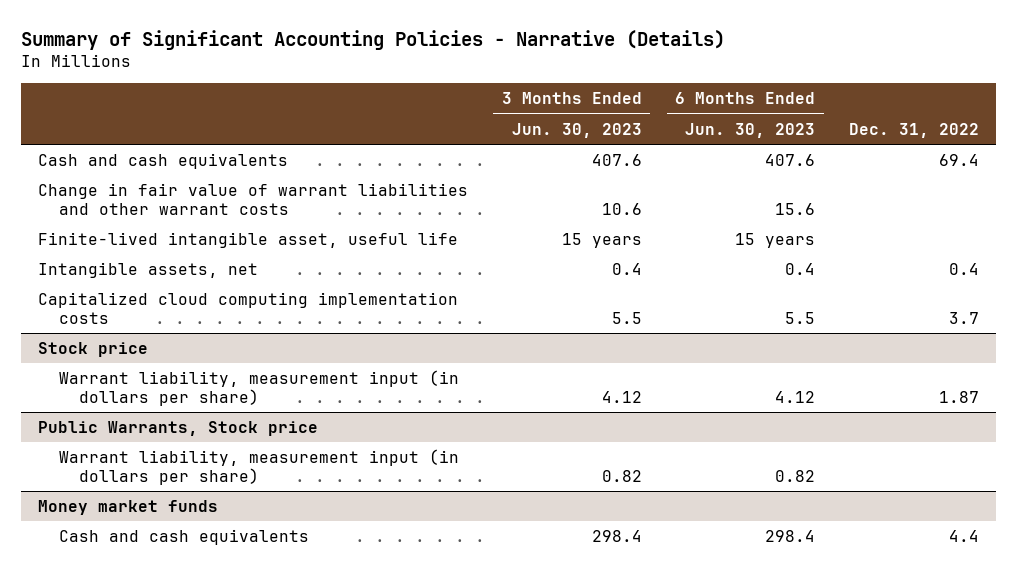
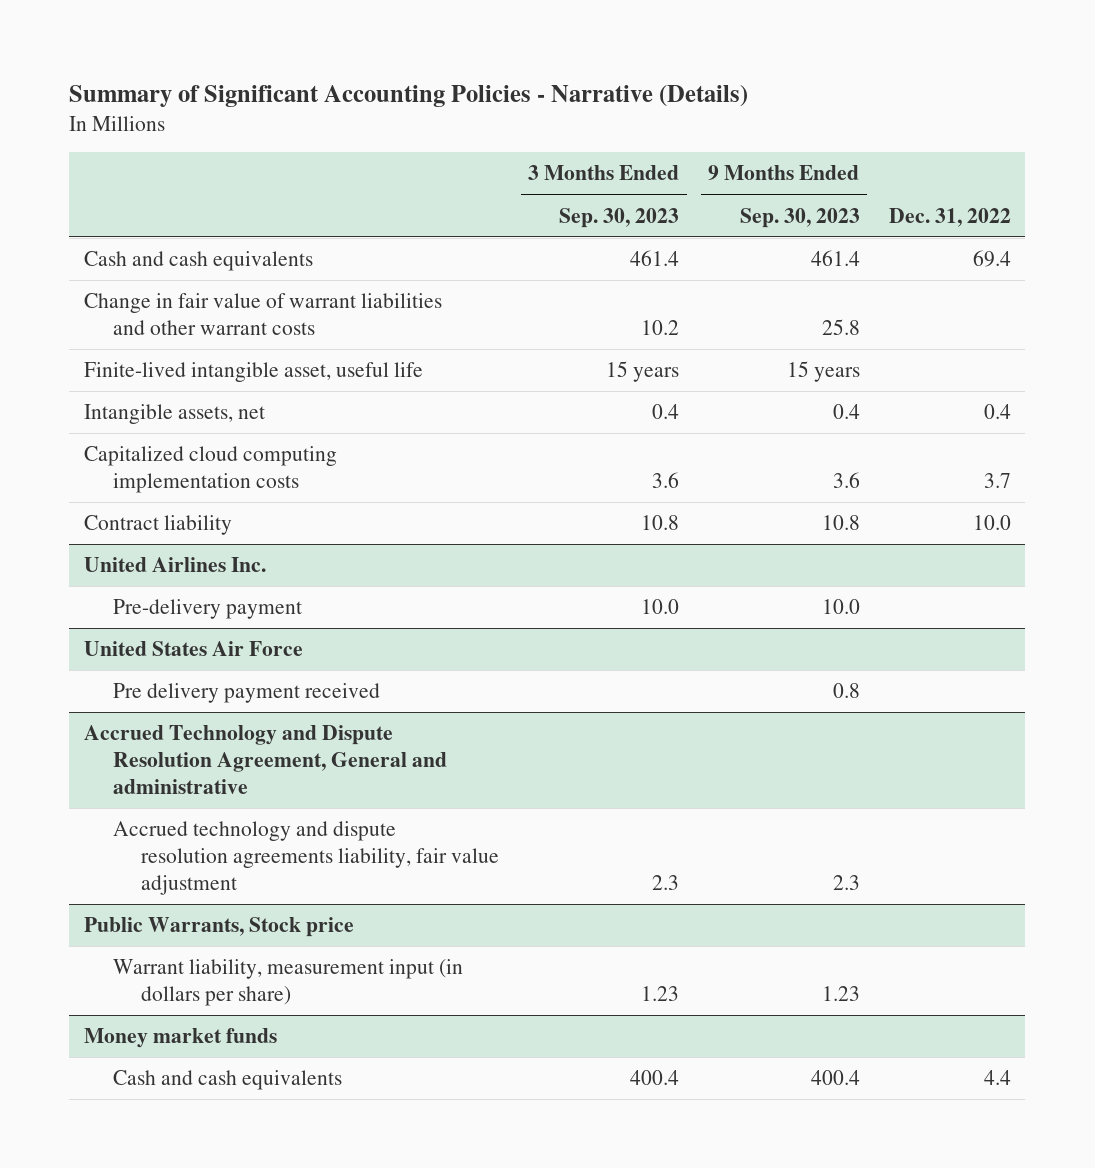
- | 3 Months Ended Jun. 30, 2023 | 6 Months Ended Jun. 30, 2023 | Dec. 31, 2022
+ | 3 Months Ended Sep. 30, 2023 | 9 Months Ended Sep. 30, 2023 | Dec. 31, 2022
- Stock price
- Warrant liability, measurement input (in dollars per share) | 4.12 | 4.12 | 1.87
+ Contract liability | 10.8 | 10.8 | 10.0
+ United Airlines Inc.
+ Pre-delivery payment | 10.0 | 10.0 |
+ United States Air Force
+ Pre delivery payment received | | 0.8 |
+ Accrued Technology and Dispute Resolution Agreement, General and administrative
+ Accrued technology and dispute resolution agreements liability, fair value adjustment | 2.3 | 2.3 |

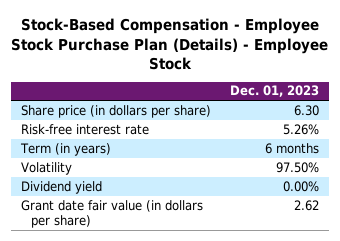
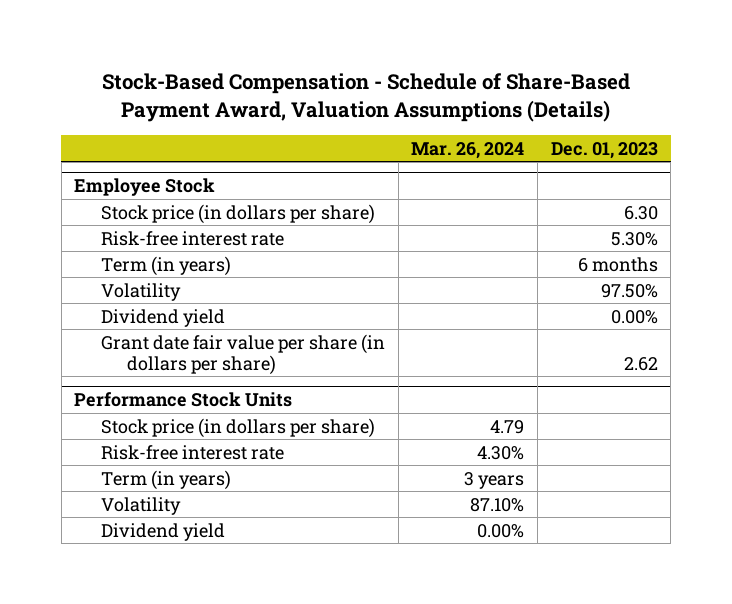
- Stock-Based Compensation - Employee Stock Purchase Plan (Details) - Employee Stock
+ Stock-Based Compensation - Schedule of Share-Based Payment Award, Valuation Assumptions (Details)
- | Dec. 01, 2023
+ | Mar. 26, 2024 | Dec. 01, 2023
- Share price (in dollars per share) | 6.30
- Risk-free interest rate | 5.26%
+ Employee Stock
+ Stock price (in dollars per share) | | 6.30
+ Risk-free interest rate | | 5.30%
- Grant date fair value (in dollars per share) | 2.62
+ Grant date fair value per share (in dollars per share) | | 2.62
+ Performance Stock Units
+ Stock price (in dollars per share) | 4.79 |
+ Risk-free interest rate | 4.30% |
+ Term (in years) | 3 years |
+ Volatility | 87.10% |
+ Dividend yield | 0.00% |

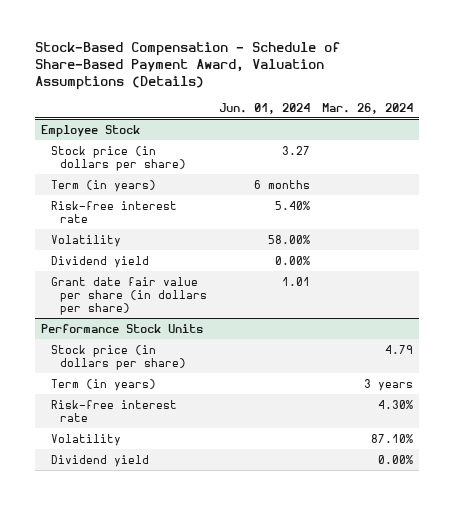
- | Mar. 26, 2024 | Dec. 01, 2023
+ | Jun. 01, 2024 | Mar. 26, 2024
@ Employee Stock
moved down: Risk-free interest rate | 5.40% |
@ Performance Stock Units
moved down: Risk-free interest rate | | 4.30%

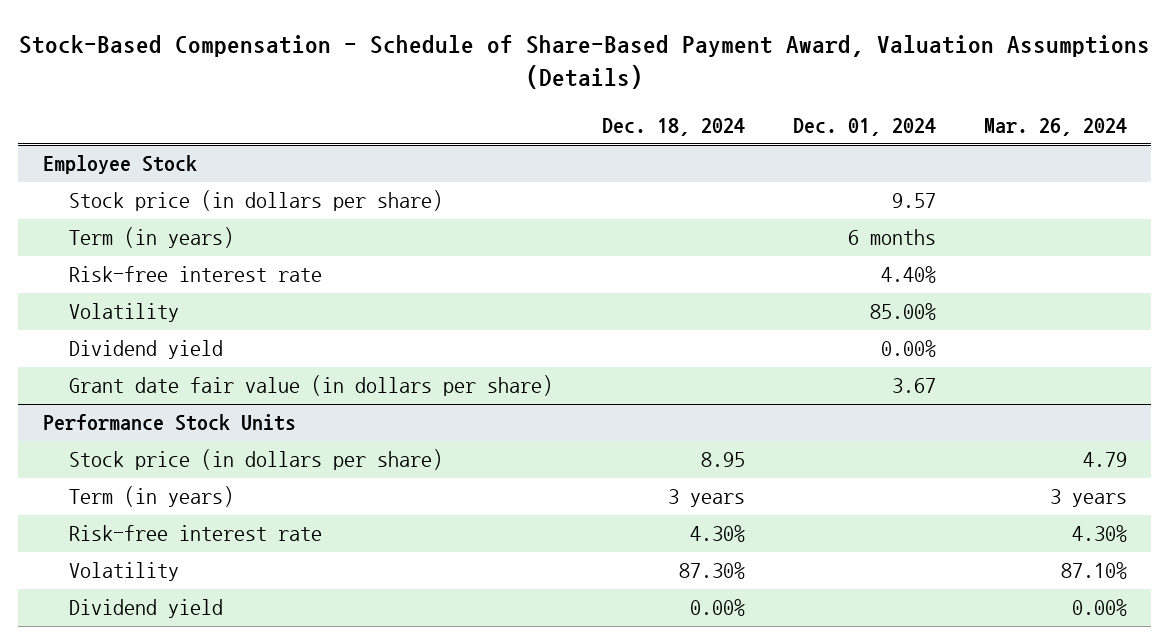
- | Jun. 01, 2024 | Mar. 26, 2024
+ | Dec. 18, 2024 | Dec. 01, 2024 | Mar. 26, 2024
@ Employee Stock
- Grant date fair value per share (in dollars per share) | 1.01 |
+ Grant date fair value (in dollars per share) | | 3.67 |

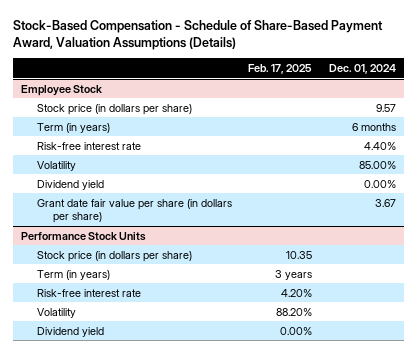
- | Dec. 18, 2024 | Dec. 01, 2024 | Mar. 26, 2024
+ | Feb. 17, 2025 | Dec. 01, 2024
@ Employee Stock
- Grant date fair value (in dollars per share) | | 3.67 |
+ Grant date fair value per share (in dollars per share) | | 3.67

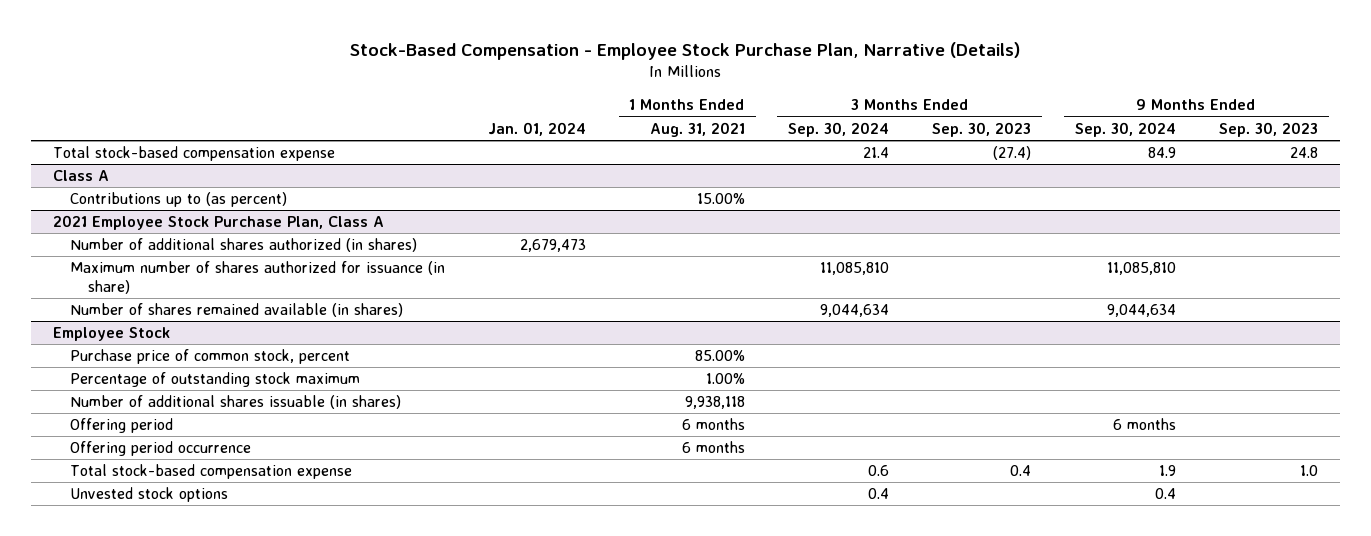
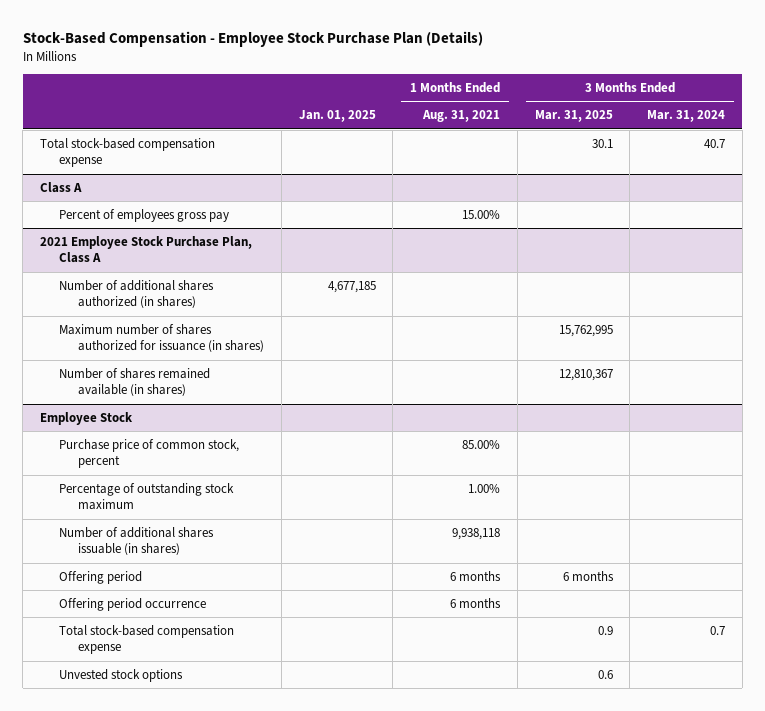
- Stock-Based Compensation - Employee Stock Purchase Plan, Narrative (Details)
+ Stock-Based Compensation - Employee Stock Purchase Plan (Details)
- | Jan. 01, 2024 | 1 Months Ended Aug. 31, 2021 | 3 Months Ended Sep. 30, 2024 | 3 Months Ended Sep. 30, 2023 | 9 Months Ended Sep. 30, 2024 | 9 Months Ended Sep. 30, 2023
+ | Jan. 01, 2025 | 1 Months Ended Aug. 31, 2021 | 3 Months Ended Mar. 31, 2025 | 3 Months Ended Mar. 31, 2024
@ Class A
- Contributions up to (as percent) | | 15.00% | | | |
+ Percent of employees gross pay | | 15.00% | |
@ 2021 Employee Stock Purchase Plan, Class A
- Maximum number of shares authorized for issuance (in share) | | | 11,085,810 | | 11,085,810 |
+ Maximum number of shares authorized for issuance (in shares) | | | 15,762,995 |

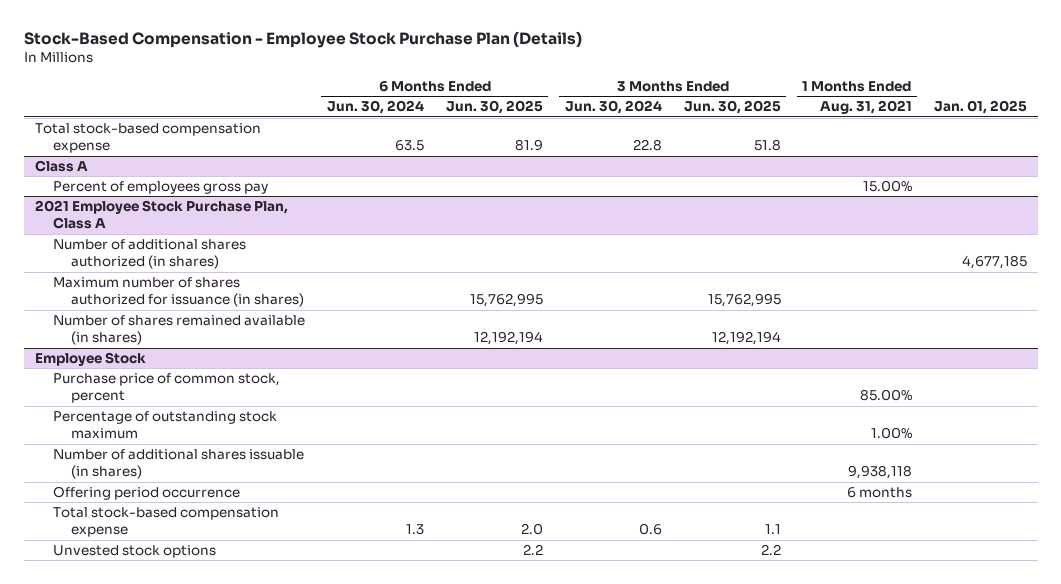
- | Jan. 01, 2025 | 1 Months Ended Aug. 31, 2021 | 3 Months Ended Mar. 31, 2025 | 3 Months Ended Mar. 31, 2024
+ | 6 Months Ended Jun. 30, 2024 | 6 Months Ended Jun. 30, 2025 | 3 Months Ended Jun. 30, 2024 | 3 Months Ended Jun. 30, 2025 | 1 Months Ended Aug. 31, 2021 | Jan. 01, 2025
@ Employee Stock
- Offering period | | 6 months | 6 months |

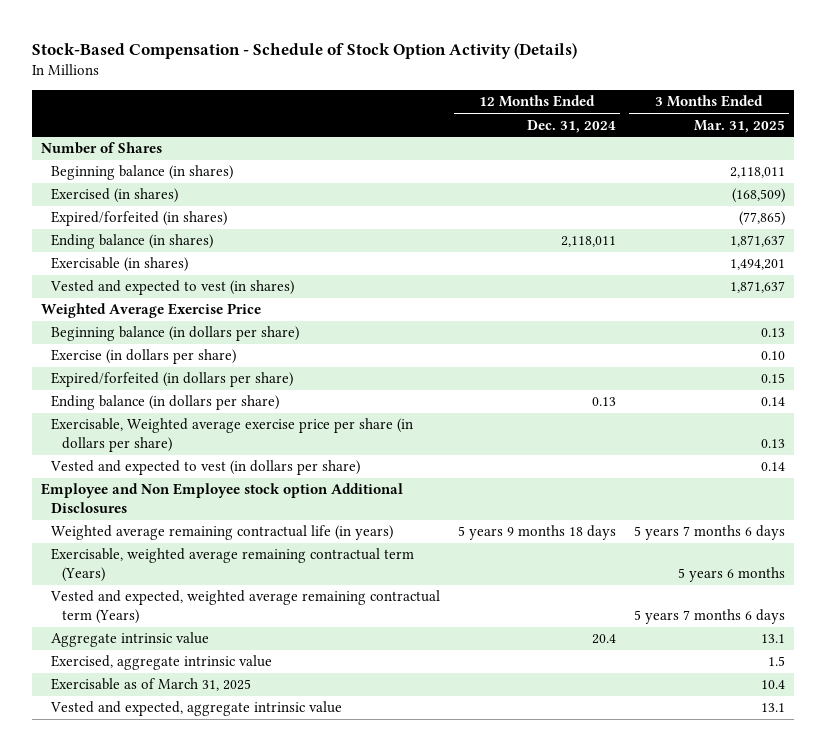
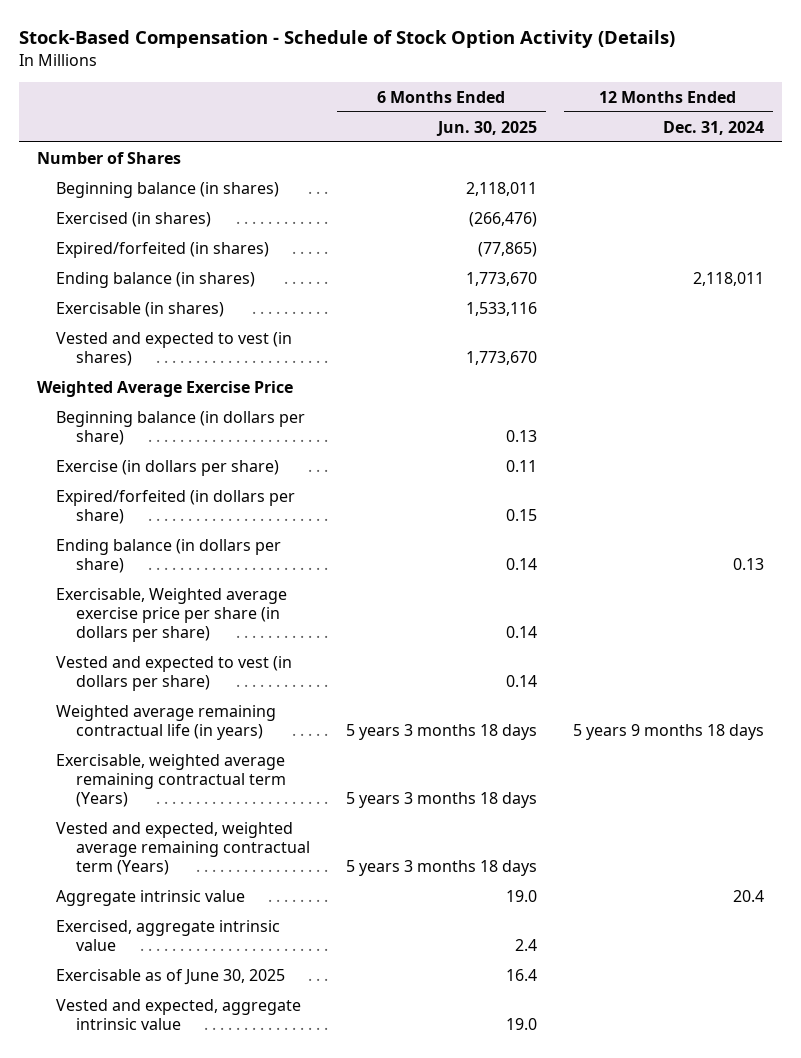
- | 12 Months Ended Dec. 31, 2024 | 3 Months Ended Mar. 31, 2025
+ | 6 Months Ended Jun. 30, 2025 | 12 Months Ended Dec. 31, 2024
- Employee and Non Employee stock option Additional Disclosures
- Exercisable as of March 31, 2025 | | 10.4
+ Exercisable as of June 30, 2025 | 16.4 |

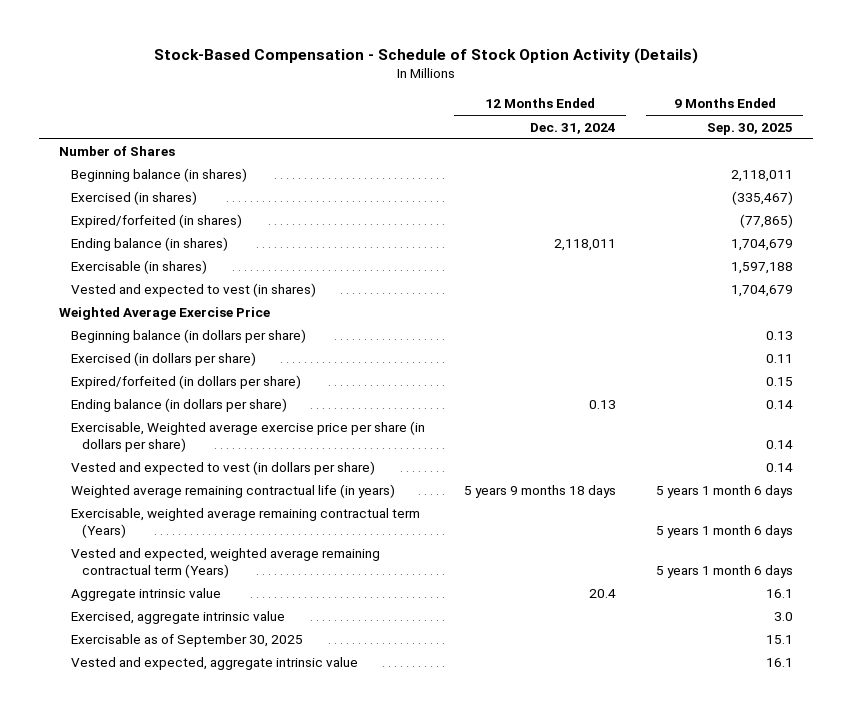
- | 6 Months Ended Jun. 30, 2025 | 12 Months Ended Dec. 31, 2024
+ | 12 Months Ended Dec. 31, 2024 | 9 Months Ended Sep. 30, 2025
- Exercise (in dollars per share) | 0.11 |
+ Exercised (in dollars per share) | | 0.11
- Exercisable as of June 30, 2025 | 16.4 |
+ Exercisable as of September 30, 2025 | | 15.1

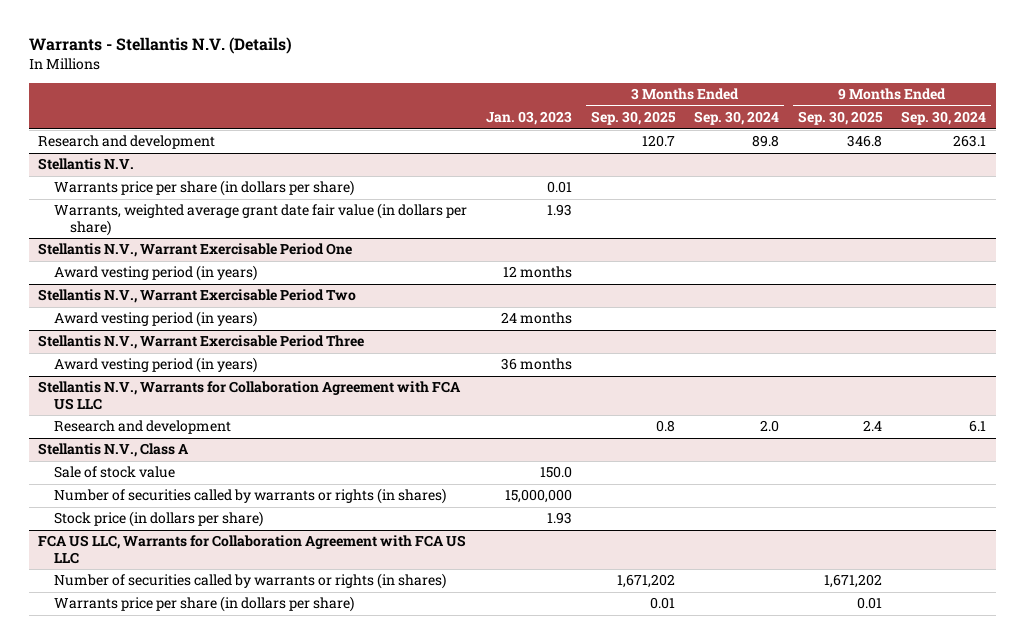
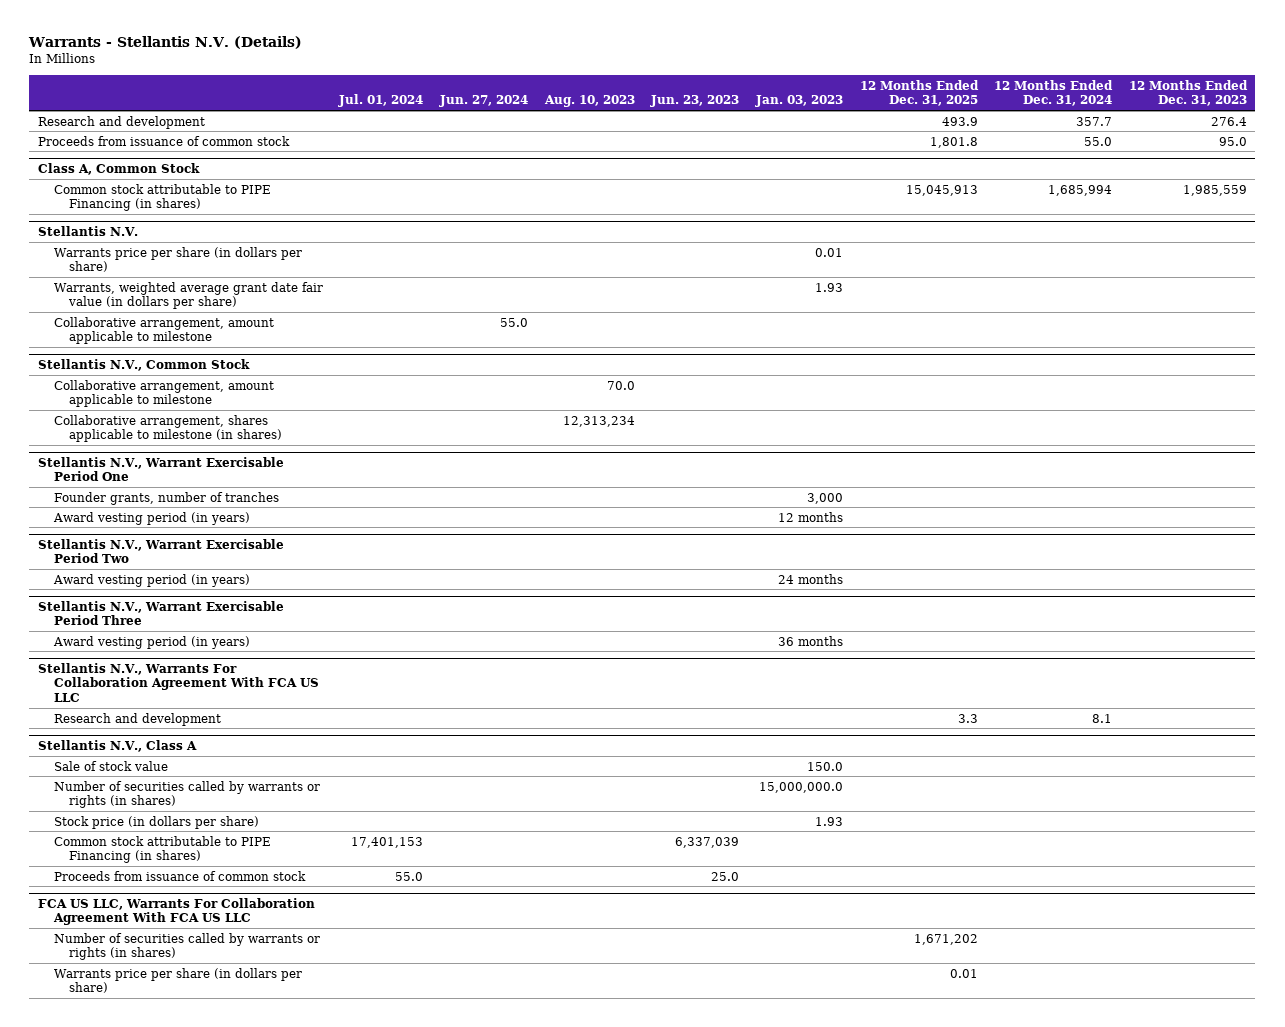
- | Jan. 03, 2023 | 3 Months Ended Sep. 30, 2025 | 3 Months Ended Sep. 30, 2024 | 9 Months Ended Sep. 30, 2025 | 9 Months Ended Sep. 30, 2024
+ | Jul. 01, 2024 | Jun. 27, 2024 | Aug. 10, 2023 | Jun. 23, 2023 | Jan. 03, 2023 | 12 Months Ended Dec. 31, 2025 | 12 Months Ended Dec. 31, 2024 | 12 Months Ended Dec. 31, 2023
+ Proceeds from issuance of common stock | | | | | | 1,801.8 | 55.0 | 95.0
+ Class A, Common Stock
+ Common stock attributable to PIPE Financing (in shares) | | | | | | 15,045,913 | 1,685,994 | 1,985,559
@ Stellantis N.V.
+ Collaborative arrangement, amount applicable to milestone | | 55.0 | | | | | |
+ Stellantis N.V., Common Stock
+ Collaborative arrangement, amount applicable to milestone | | | 70.0 | | | | |
+ Collaborative arrangement, shares applicable to milestone (in shares) | | | 12,313,234 | | | | |
@ Stellantis N.V., Warrant Exercisable Period One
+ Founder grants, number of tranches | | | | | 3,000 | | |
- Stellantis N.V., Warrants for Collaboration Agreement with FCA US LLC
+ Stellantis N.V., Warrants For Collaboration Agreement With FCA US LLC
@ Stellantis N.V., Class A
- Number of securities called by warrants or rights (in shares) | 15,000,000 | | | |
+ Number of securities called by warrants or rights (in shares) | | | | | 15,000,000.0 | | |
- FCA US LLC, Warrants for Collaboration Agreement with FCA US LLC
@ Stellantis N.V., Class A
+ Common stock attributable to PIPE Financing (in shares) | 17,401,153 | | | 6,337,039 | | | |
+ Proceeds from issuance of common stock | 55.0 | | | 25.0 | | | |
+ FCA US LLC, Warrants For Collaboration Agreement With FCA US LLC

